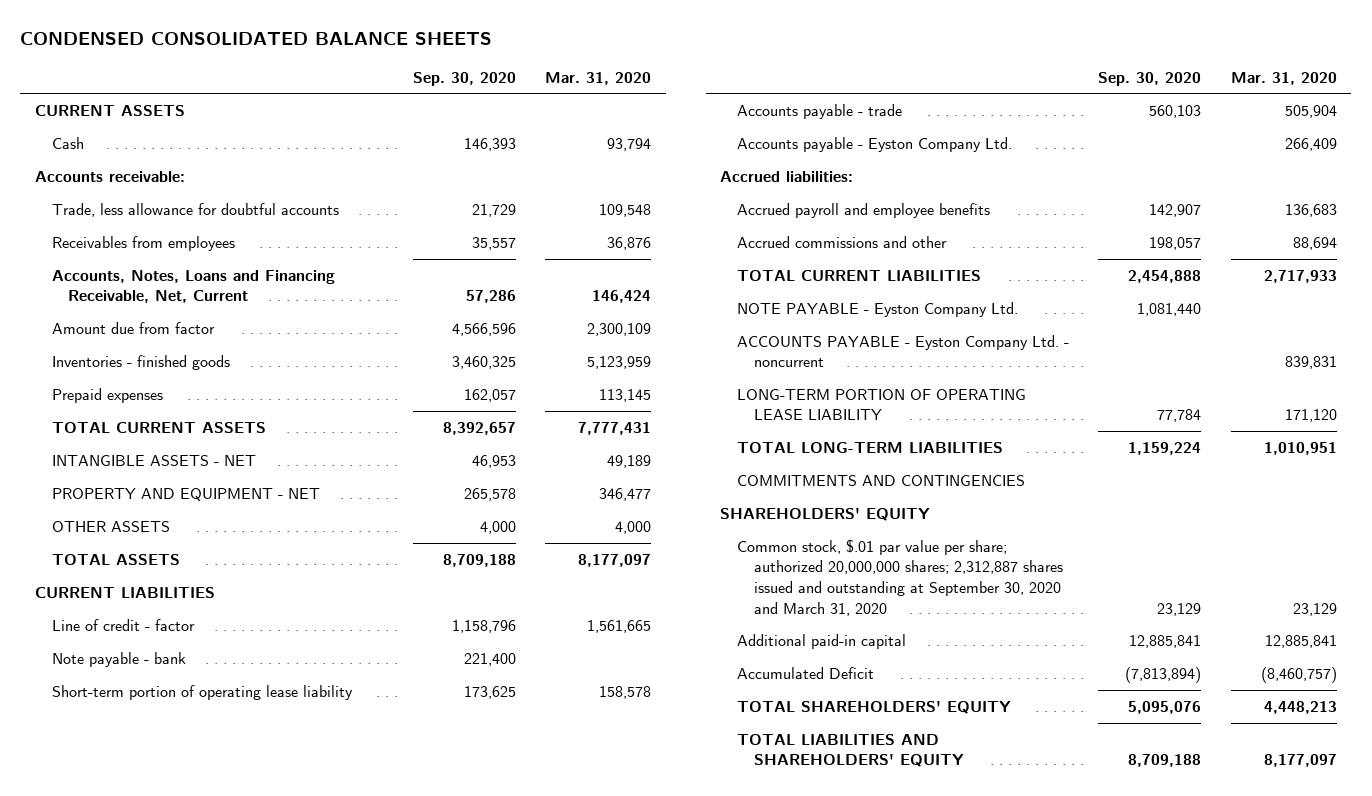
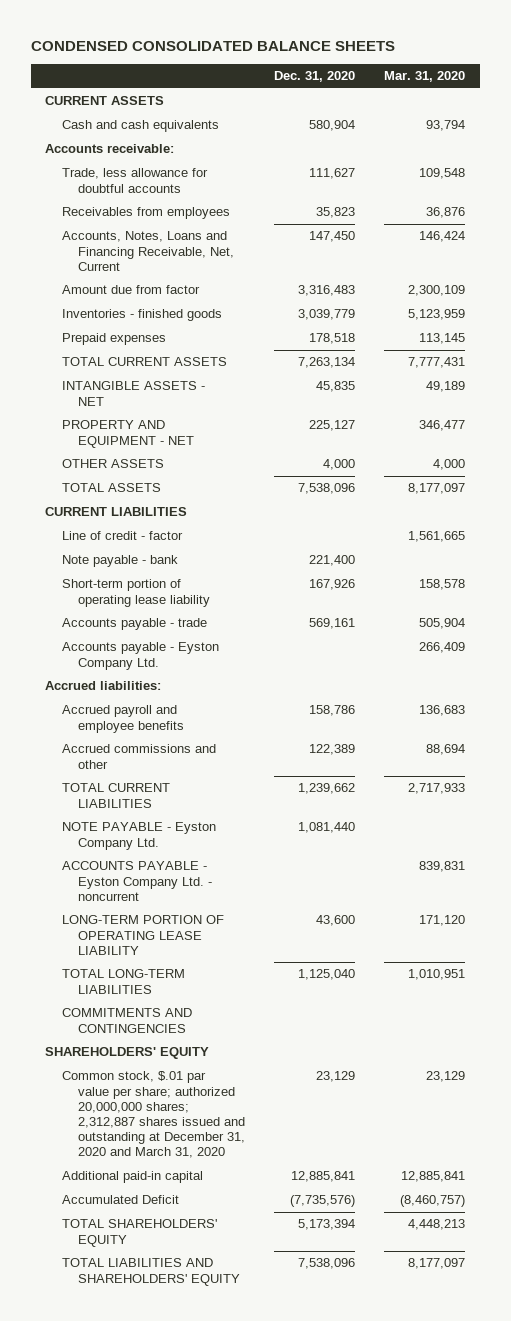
- | Sep. 30, 2020 | Mar. 31, 2020
+ | Dec. 31, 2020 | Mar. 31, 2020
- Cash | 146,393 | 93,794
+ Cash and cash equivalents | 580,904 | 93,794
- Common stock, $.01 par value per share; authorized 20,000,000 shares; 2,312,887 shares issued and outstanding at September 30, 2020 and March 31, 2020 | 23,129 | 23,129
+ Common stock, $.01 par value per share; authorized 20,000,000 shares; 2,312,887 shares issued and outstanding at December 31, 2020 and March 31, 2020 | 23,129 | 23,129

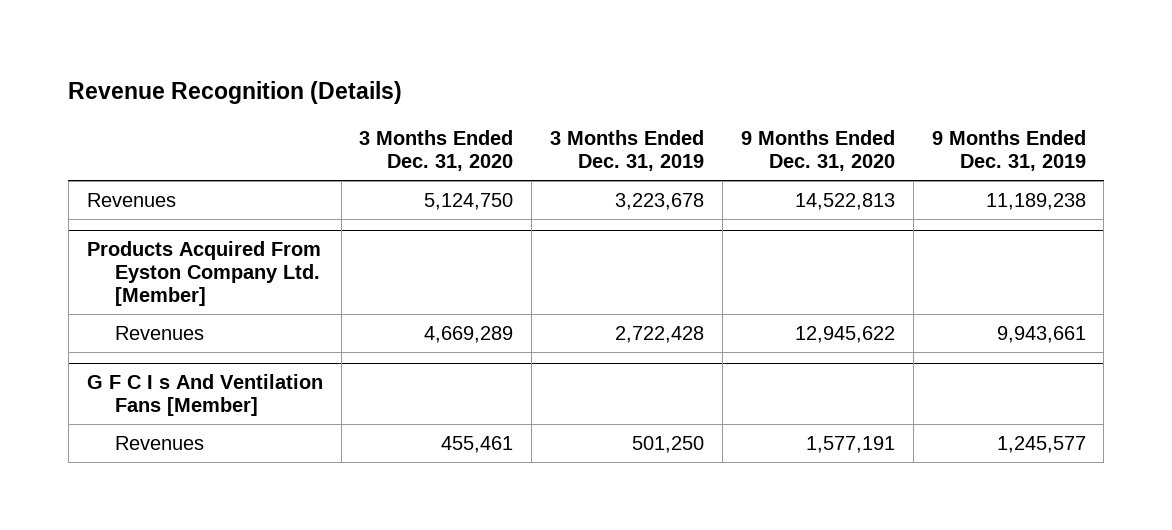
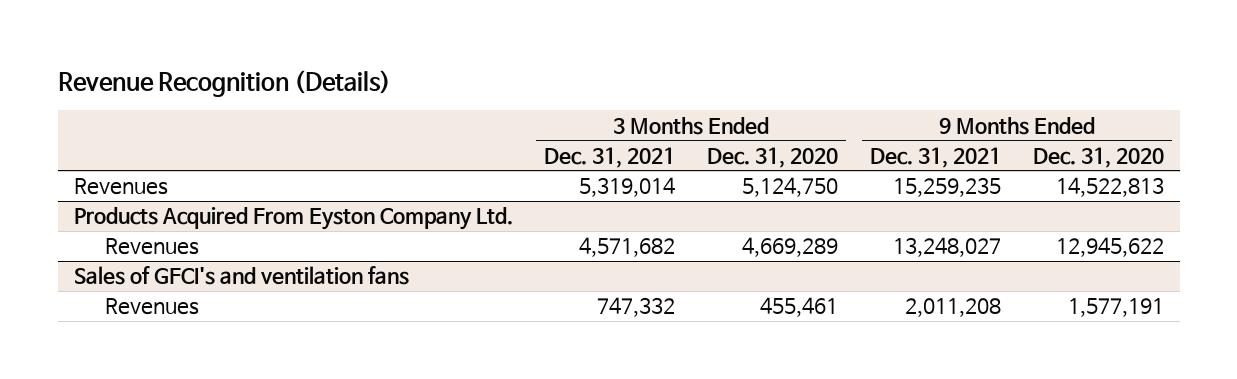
- | 3 Months Ended Dec. 31, 2020 | 3 Months Ended Dec. 31, 2019 | 9 Months Ended Dec. 31, 2020 | 9 Months Ended Dec. 31, 2019
+ | 3 Months Ended Dec. 31, 2021 | 3 Months Ended Dec. 31, 2020 | 9 Months Ended Dec. 31, 2021 | 9 Months Ended Dec. 31, 2020
- Products Acquired From Eyston Company Ltd. [Member]
+ Products Acquired From Eyston Company Ltd.
- G F C I s And Ventilation Fans [Member]
+ Sales of GFCI's and ventilation fans

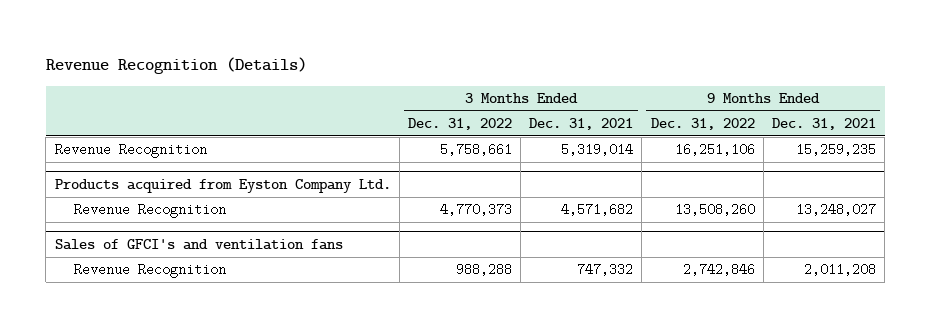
- | 3 Months Ended Dec. 31, 2021 | 3 Months Ended Dec. 31, 2020 | 9 Months Ended Dec. 31, 2021 | 9 Months Ended Dec. 31, 2020
+ | 3 Months Ended Dec. 31, 2022 | 3 Months Ended Dec. 31, 2021 | 9 Months Ended Dec. 31, 2022 | 9 Months Ended Dec. 31, 2021
- Revenues | 5,319,014 | 5,124,750 | 15,259,235 | 14,522,813
- Products Acquired From Eyston Company Ltd.
- Revenues | 4,571,682 | 4,669,289 | 13,248,027 | 12,945,622
+ Revenue Recognition | 5,758,661 | 5,319,014 | 16,251,106 | 15,259,235
+ Products acquired from Eyston Company Ltd.
+ Revenue Recognition | 4,770,373 | 4,571,682 | 13,508,260 | 13,248,027
@ Sales of GFCI's and ventilation fans
- Revenues | 747,332 | 455,461 | 2,011,208 | 1,577,191
+ Revenue Recognition | 988,288 | 747,332 | 2,742,846 | 2,011,208

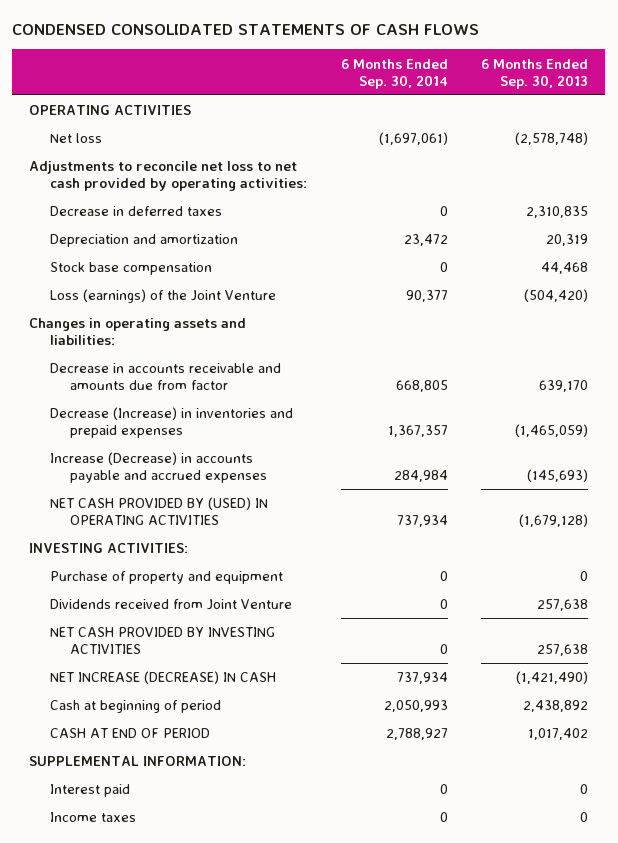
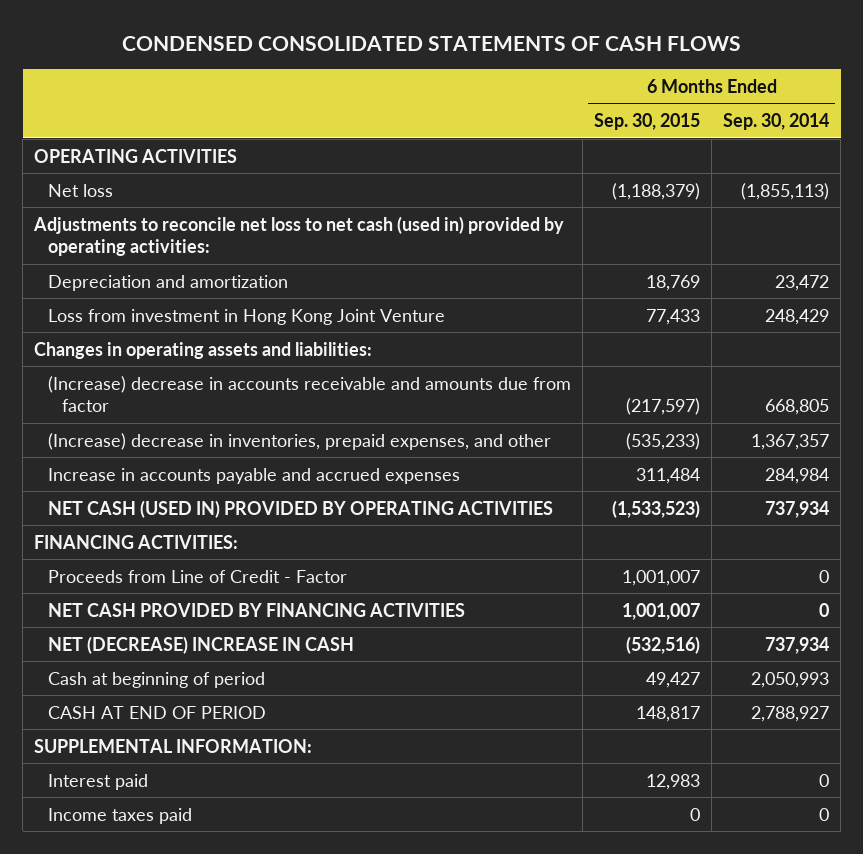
- | 6 Months Ended Sep. 30, 2014 | 6 Months Ended Sep. 30, 2013
+ | 6 Months Ended Sep. 30, 2015 | 6 Months Ended Sep. 30, 2014
- Net loss | (1,697,061) | (2,578,748)
- Adjustments to reconcile net loss to net cash provided by operating activities:
- Decrease in deferred taxes | 0 | 2,310,835
+ Net loss | (1,188,379) | (1,855,113)
+ Adjustments to reconcile net loss to net cash (used in) provided by operating activities:
- Stock base compensation | 0 | 44,468
- Loss (earnings) of the Joint Venture | 90,377 | (504,420)
+ Loss from investment in Hong Kong Joint Venture | 77,433 | 248,429
- Decrease in accounts receivable and amounts due from factor | 668,805 | 639,170
- Decrease (Increase) in inventories and prepaid expenses | 1,367,357 | (1,465,059)
- Increase (Decrease) in accounts payable and accrued expenses | 284,984 | (145,693)
- NET CASH PROVIDED BY (USED) IN OPERATING ACTIVITIES | 737,934 | (1,679,128)
- INVESTING ACTIVITIES:
- Purchase of property and equipment | 0 | 0
- Dividends received from Joint Venture | 0 | 257,638
- NET CASH PROVIDED BY INVESTING ACTIVITIES | 0 | 257,638
- NET INCREASE (DECREASE) IN CASH | 737,934 | (1,421,490)
+ (Increase) decrease in accounts receivable and amounts due from factor | (217,597) | 668,805
+ (Increase) decrease in inventories, prepaid expenses, and other | (535,233) | 1,367,357
+ Increase in accounts payable and accrued expenses | 311,484 | 284,984
+ NET CASH (USED IN) PROVIDED BY OPERATING ACTIVITIES | (1,533,523) | 737,934
+ FINANCING ACTIVITIES:
+ Proceeds from Line of Credit - Factor | 1,001,007 | 0
+ NET CASH PROVIDED BY FINANCING ACTIVITIES | 1,001,007 | 0
+ NET (DECREASE) INCREASE IN CASH | (532,516) | 737,934
- Income taxes | 0 | 0
+ Income taxes paid | 0 | 0

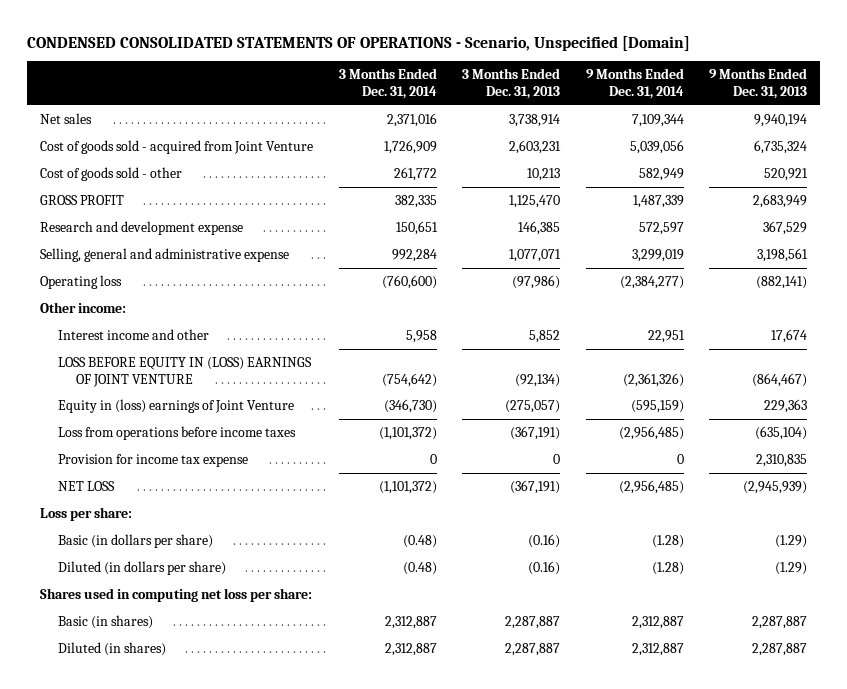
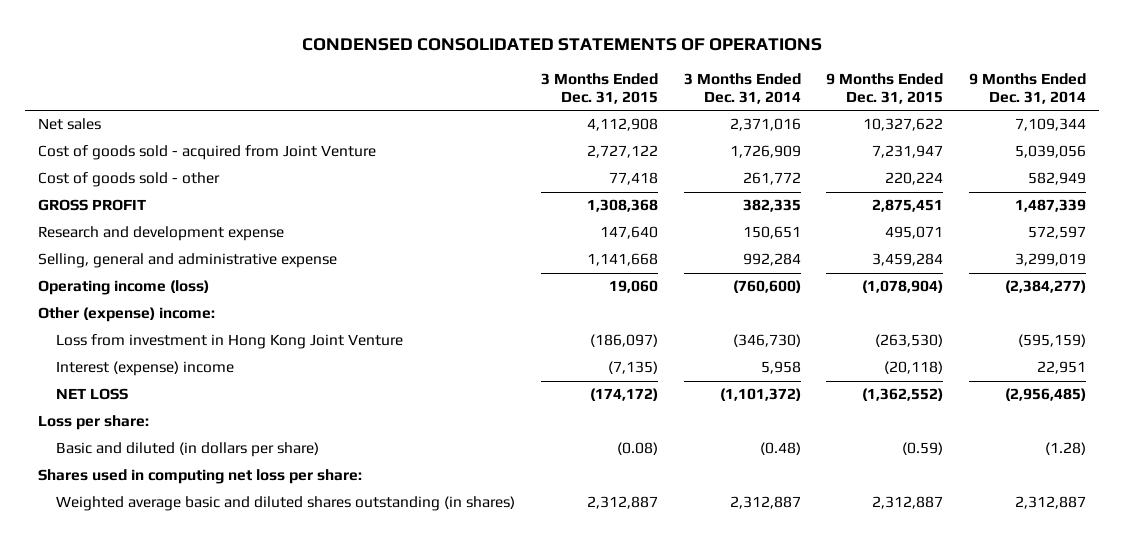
- CONDENSED CONSOLIDATED STATEMENTS OF OPERATIONS - Scenario, Unspecified [Domain]
+ CONDENSED CONSOLIDATED STATEMENTS OF OPERATIONS
- | 3 Months Ended Dec. 31, 2014 | 3 Months Ended Dec. 31, 2013 | 9 Months Ended Dec. 31, 2014 | 9 Months Ended Dec. 31, 2013
+ | 3 Months Ended Dec. 31, 2015 | 3 Months Ended Dec. 31, 2014 | 9 Months Ended Dec. 31, 2015 | 9 Months Ended Dec. 31, 2014
- Operating loss | (760,600) | (97,986) | (2,384,277) | (882,141)
- Other income:
- Interest income and other | 5,958 | 5,852 | 22,951 | 17,674
- LOSS BEFORE EQUITY IN (LOSS) EARNINGS OF JOINT VENTURE | (754,642) | (92,134) | (2,361,326) | (864,467)
- Equity in (loss) earnings of Joint Venture | (346,730) | (275,057) | (595,159) | 229,363
- Loss from operations before income taxes | (1,101,372) | (367,191) | (2,956,485) | (635,104)
- Provision for income tax expense | 0 | 0 | 0 | 2,310,835
+ Operating income (loss) | 19,060 | (760,600) | (1,078,904) | (2,384,277)
+ Other (expense) income:
+ Loss from investment in Hong Kong Joint Venture | (186,097) | (346,730) | (263,530) | (595,159)
+ Interest (expense) income | (7,135) | 5,958 | (20,118) | 22,951
- Basic (in dollars per share) | (0.48) | (0.16) | (1.28) | (1.29)
- Diluted (in dollars per share) | (0.48) | (0.16) | (1.28) | (1.29)
+ Basic and diluted (in dollars per share) | (0.08) | (0.48) | (0.59) | (1.28)
- Basic (in shares) | 2,312,887 | 2,287,887 | 2,312,887 | 2,287,887
- Diluted (in shares) | 2,312,887 | 2,287,887 | 2,312,887 | 2,287,887
+ Weighted average basic and diluted shares outstanding (in shares) | 2,312,887 | 2,312,887 | 2,312,887 | 2,312,887

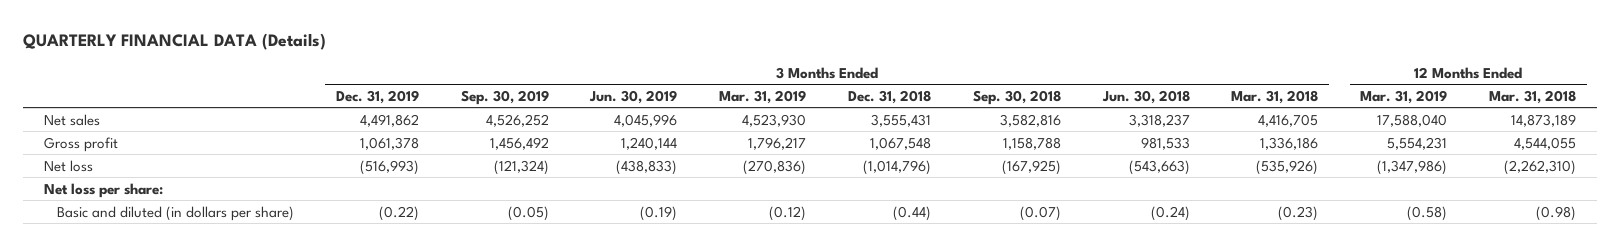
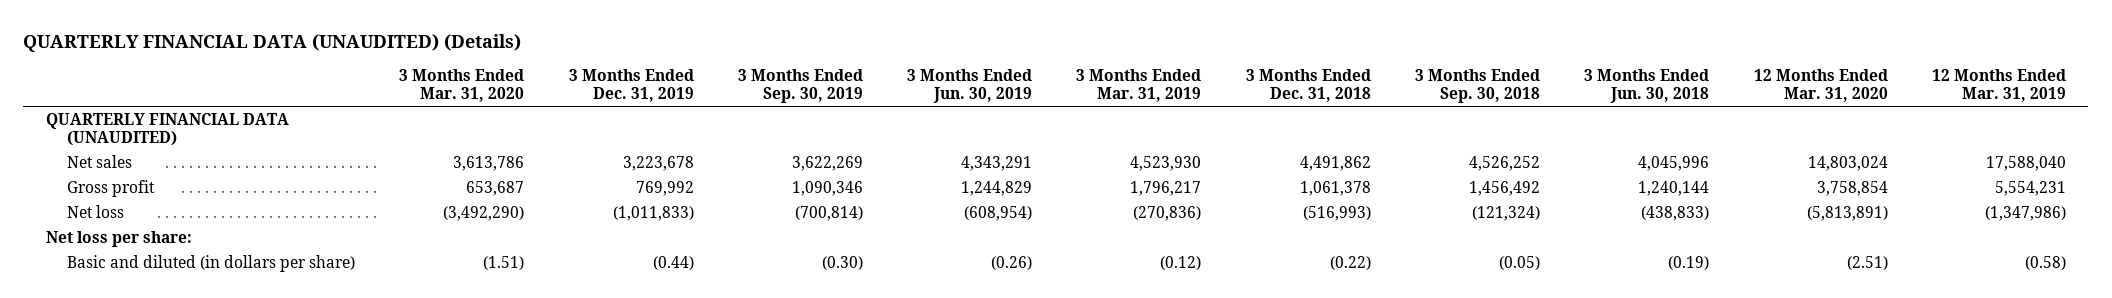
- QUARTERLY FINANCIAL DATA (Details)
+ QUARTERLY FINANCIAL DATA (UNAUDITED) (Details)
- | 3 Months Ended Dec. 31, 2019 | 3 Months Ended Sep. 30, 2019 | 3 Months Ended Jun. 30, 2019 | 3 Months Ended Mar. 31, 2019 | 3 Months Ended Dec. 31, 2018 | 3 Months Ended Sep. 30, 2018 | 3 Months Ended Jun. 30, 2018 | 3 Months Ended Mar. 31, 2018 | 12 Months Ended Mar. 31, 2019 | 12 Months Ended Mar. 31, 2018
+ | 3 Months Ended Mar. 31, 2020 | 3 Months Ended Dec. 31, 2019 | 3 Months Ended Sep. 30, 2019 | 3 Months Ended Jun. 30, 2019 | 3 Months Ended Mar. 31, 2019 | 3 Months Ended Dec. 31, 2018 | 3 Months Ended Sep. 30, 2018 | 3 Months Ended Jun. 30, 2018 | 12 Months Ended Mar. 31, 2020 | 12 Months Ended Mar. 31, 2019
- Net sales | 4,491,862 | 4,526,252 | 4,045,996 | 4,523,930 | 3,555,431 | 3,582,816 | 3,318,237 | 4,416,705 | 17,588,040 | 14,873,189
- Gross profit | 1,061,378 | 1,456,492 | 1,240,144 | 1,796,217 | 1,067,548 | 1,158,788 | 981,533 | 1,336,186 | 5,554,231 | 4,544,055
- Net loss | (516,993) | (121,324) | (438,833) | (270,836) | (1,014,796) | (167,925) | (543,663) | (535,926) | (1,347,986) | (2,262,310)
+ QUARTERLY FINANCIAL DATA (UNAUDITED)
+ Net sales | 3,613,786 | 3,223,678 | 3,622,269 | 4,343,291 | 4,523,930 | 4,491,862 | 4,526,252 | 4,045,996 | 14,803,024 | 17,588,040
+ Gross profit | 653,687 | 769,992 | 1,090,346 | 1,244,829 | 1,796,217 | 1,061,378 | 1,456,492 | 1,240,144 | 3,758,854 | 5,554,231
+ Net loss | (3,492,290) | (1,011,833) | (700,814) | (608,954) | (270,836) | (516,993) | (121,324) | (438,833) | (5,813,891) | (1,347,986)
- Basic and diluted (in dollars per share) | (0.22) | (0.05) | (0.19) | (0.12) | (0.44) | (0.07) | (0.24) | (0.23) | (0.58) | (0.98)
+ Basic and diluted (in dollars per share) | (1.51) | (0.44) | (0.30) | (0.26) | (0.12) | (0.22) | (0.05) | (0.19) | (2.51) | (0.58)

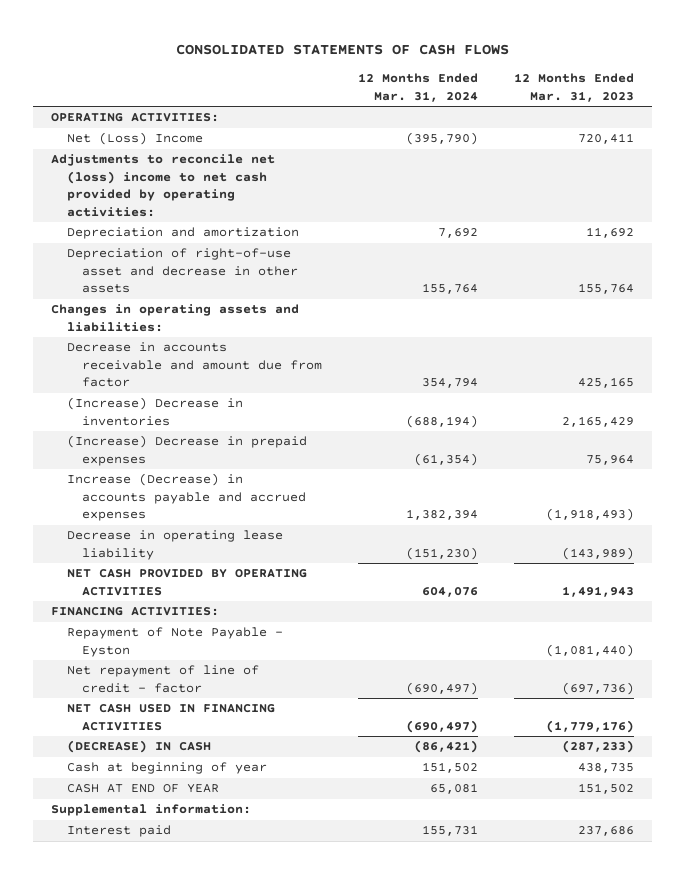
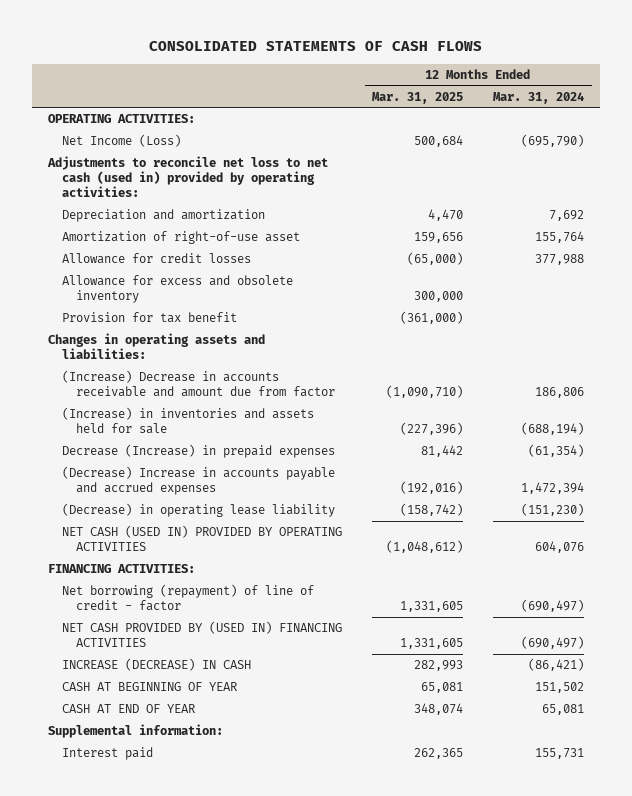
- | 12 Months Ended Mar. 31, 2024 | 12 Months Ended Mar. 31, 2023
+ | 12 Months Ended Mar. 31, 2025 | 12 Months Ended Mar. 31, 2024
- Net (Loss) Income | (395,790) | 720,411
- Adjustments to reconcile net (loss) income to net cash provided by operating activities:
+ Net Income (Loss) | 500,684 | (695,790)
+ Adjustments to reconcile net loss to net cash (used in) provided by operating activities:
- Depreciation of right-of-use asset and decrease in other assets | 155,764 | 155,764
+ Amortization of right-of-use asset | 159,656 | 155,764
+ Allowance for credit losses | (65,000) | 377,988
+ Allowance for excess and obsolete inventory | 300,000 |
+ Provision for tax benefit | (361,000) |
- Decrease in accounts receivable and amount due from factor | 354,794 | 425,165
- (Increase) Decrease in inventories | (688,194) | 2,165,429
- (Increase) Decrease in prepaid expenses | (61,354) | 75,964
- Increase (Decrease) in accounts payable and accrued expenses | 1,382,394 | (1,918,493)
- Decrease in operating lease liability | (151,230) | (143,989)
- NET CASH PROVIDED BY OPERATING ACTIVITIES | 604,076 | 1,491,943
+ (Increase) Decrease in accounts receivable and amount due from factor | (1,090,710) | 186,806
+ (Increase) in inventories and assets held for sale | (227,396) | (688,194)
+ Decrease (Increase) in prepaid expenses | 81,442 | (61,354)
+ (Decrease) Increase in accounts payable and accrued expenses | (192,016) | 1,472,394
+ (Decrease) in operating lease liability | (158,742) | (151,230)
+ NET CASH (USED IN) PROVIDED BY OPERATING ACTIVITIES | (1,048,612) | 604,076
- Repayment of Note Payable - Eyston | | (1,081,440)
- Net repayment of line of credit - factor | (690,497) | (697,736)
- NET CASH USED IN FINANCING ACTIVITIES | (690,497) | (1,779,176)
- (DECREASE) IN CASH | (86,421) | (287,233)
- Cash at beginning of year | 151,502 | 438,735
+ Net borrowing (repayment) of line of credit - factor | 1,331,605 | (690,497)
+ NET CASH PROVIDED BY (USED IN) FINANCING ACTIVITIES | 1,331,605 | (690,497)
+ INCREASE (DECREASE) IN CASH | 282,993 | (86,421)
+ CASH AT BEGINNING OF YEAR | 65,081 | 151,502

